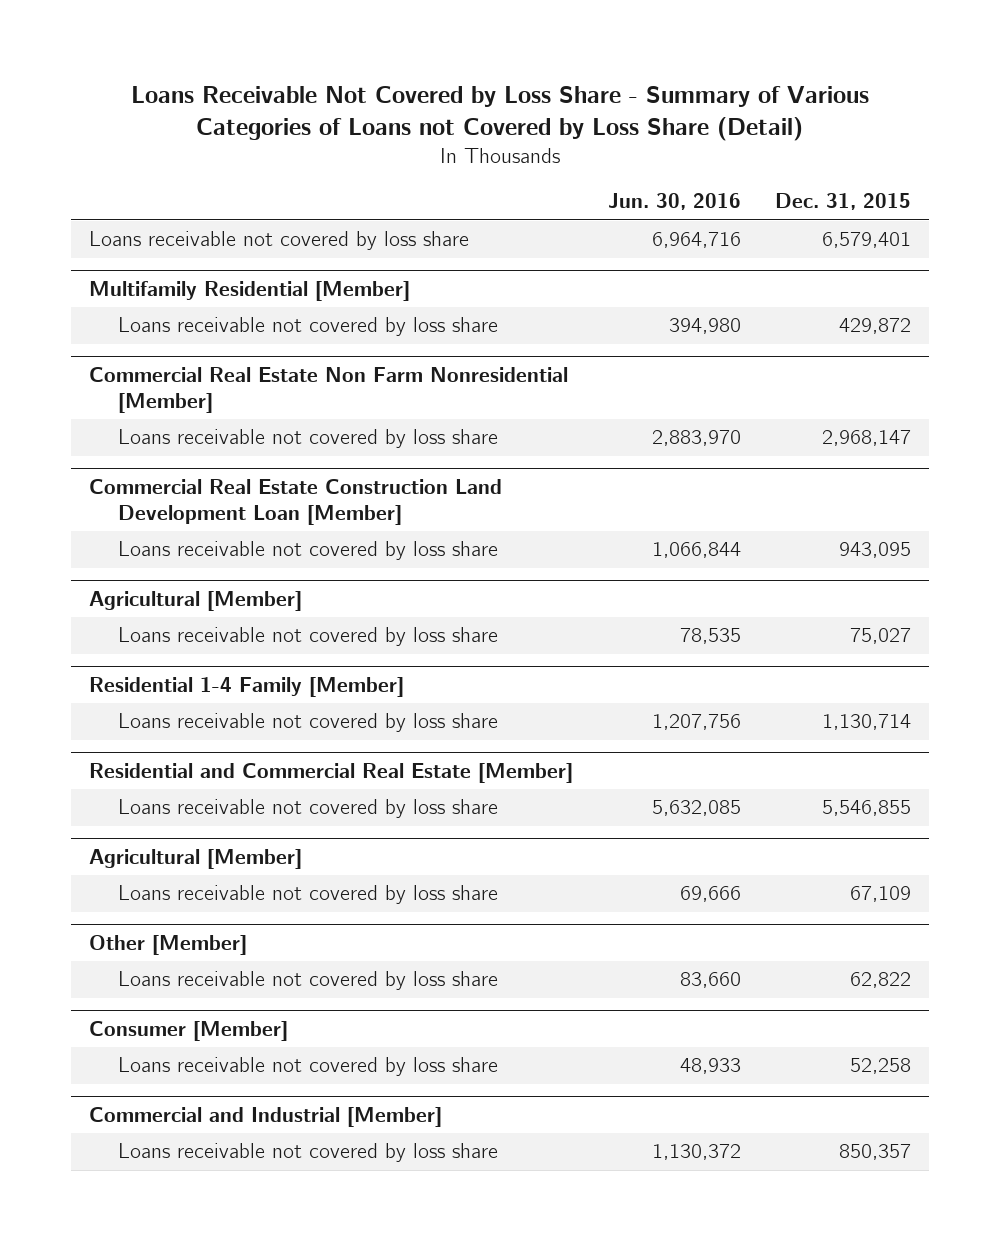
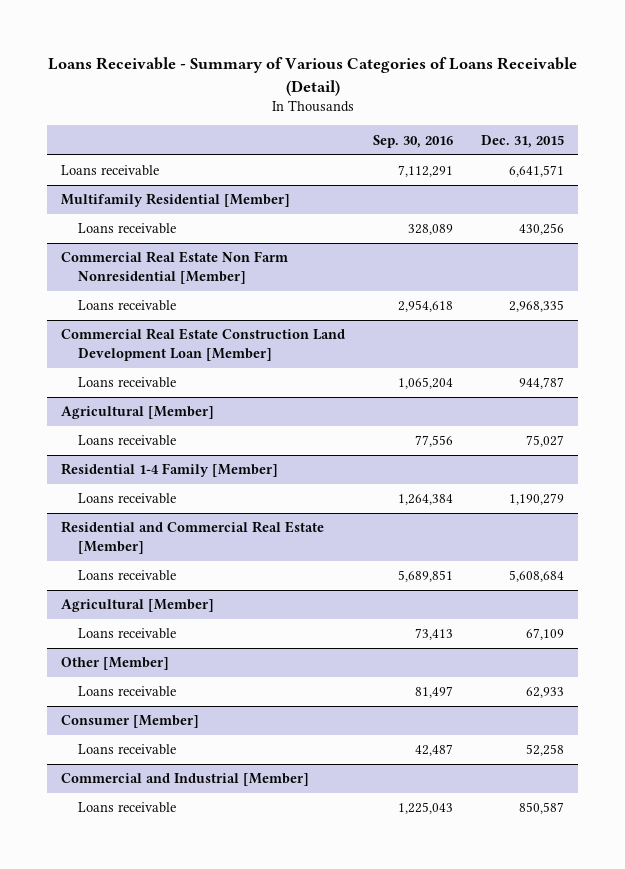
- Loans Receivable Not Covered by Loss Share - Summary of Various Categories of Loans not Covered by Loss Share (Detail)
+ Loans Receivable - Summary of Various Categories of Loans Receivable (Detail)
- | Jun. 30, 2016 | Dec. 31, 2015
+ | Sep. 30, 2016 | Dec. 31, 2015
- Loans receivable not covered by loss share | 6,964,716 | 6,579,401
+ Loans receivable | 7,112,291 | 6,641,571
@ Multifamily Residential [Member]
- Loans receivable not covered by loss share | 394,980 | 429,872
+ Loans receivable | 328,089 | 430,256
@ Commercial Real Estate Non Farm Nonresidential [Member]
- Loans receivable not covered by loss share | 2,883,970 | 2,968,147
+ Loans receivable | 2,954,618 | 2,968,335
@ Commercial Real Estate Construction Land Development Loan [Member]
- Loans receivable not covered by loss share | 1,066,844 | 943,095
+ Loans receivable | 1,065,204 | 944,787
@ Agricultural [Member]
- Loans receivable not covered by loss share | 78,535 | 75,027
+ Loans receivable | 77,556 | 75,027
@ Residential 1-4 Family [Member]
- Loans receivable not covered by loss share | 1,207,756 | 1,130,714
+ Loans receivable | 1,264,384 | 1,190,279
@ Residential and Commercial Real Estate [Member]
- Loans receivable not covered by loss share | 5,632,085 | 5,546,855
+ Loans receivable | 5,689,851 | 5,608,684
@ Agricultural [Member]
- Loans receivable not covered by loss share | 69,666 | 67,109
+ Loans receivable | 73,413 | 67,109
@ Other [Member]
- Loans receivable not covered by loss share | 83,660 | 62,822
+ Loans receivable | 81,497 | 62,933
@ Consumer [Member]
- Loans receivable not covered by loss share | 48,933 | 52,258
+ Loans receivable | 42,487 | 52,258
@ Commercial and Industrial [Member]
- Loans receivable not covered by loss share | 1,130,372 | 850,357
+ Loans receivable | 1,225,043 | 850,587

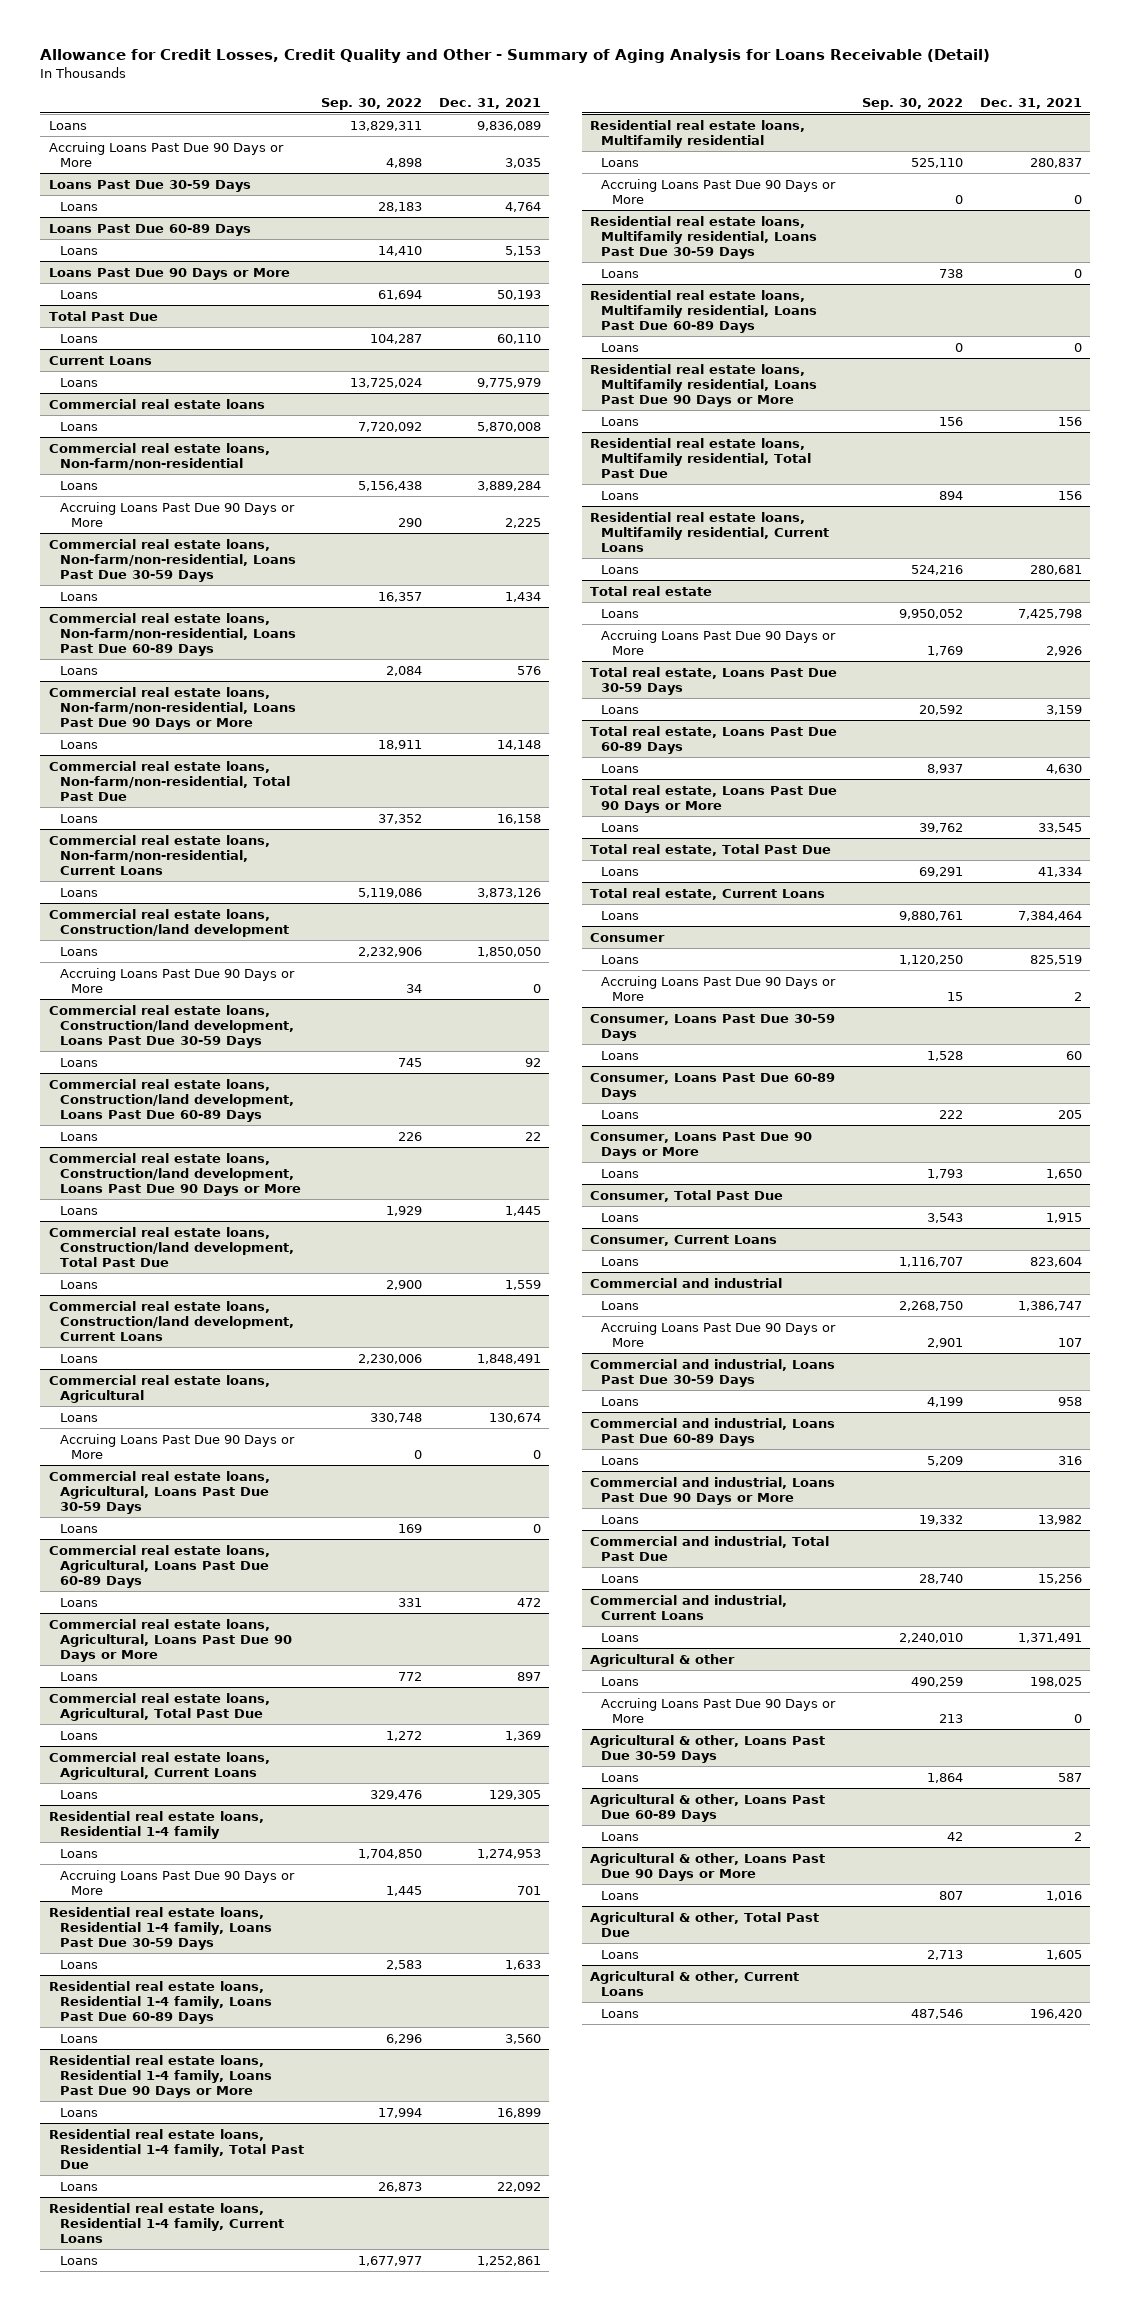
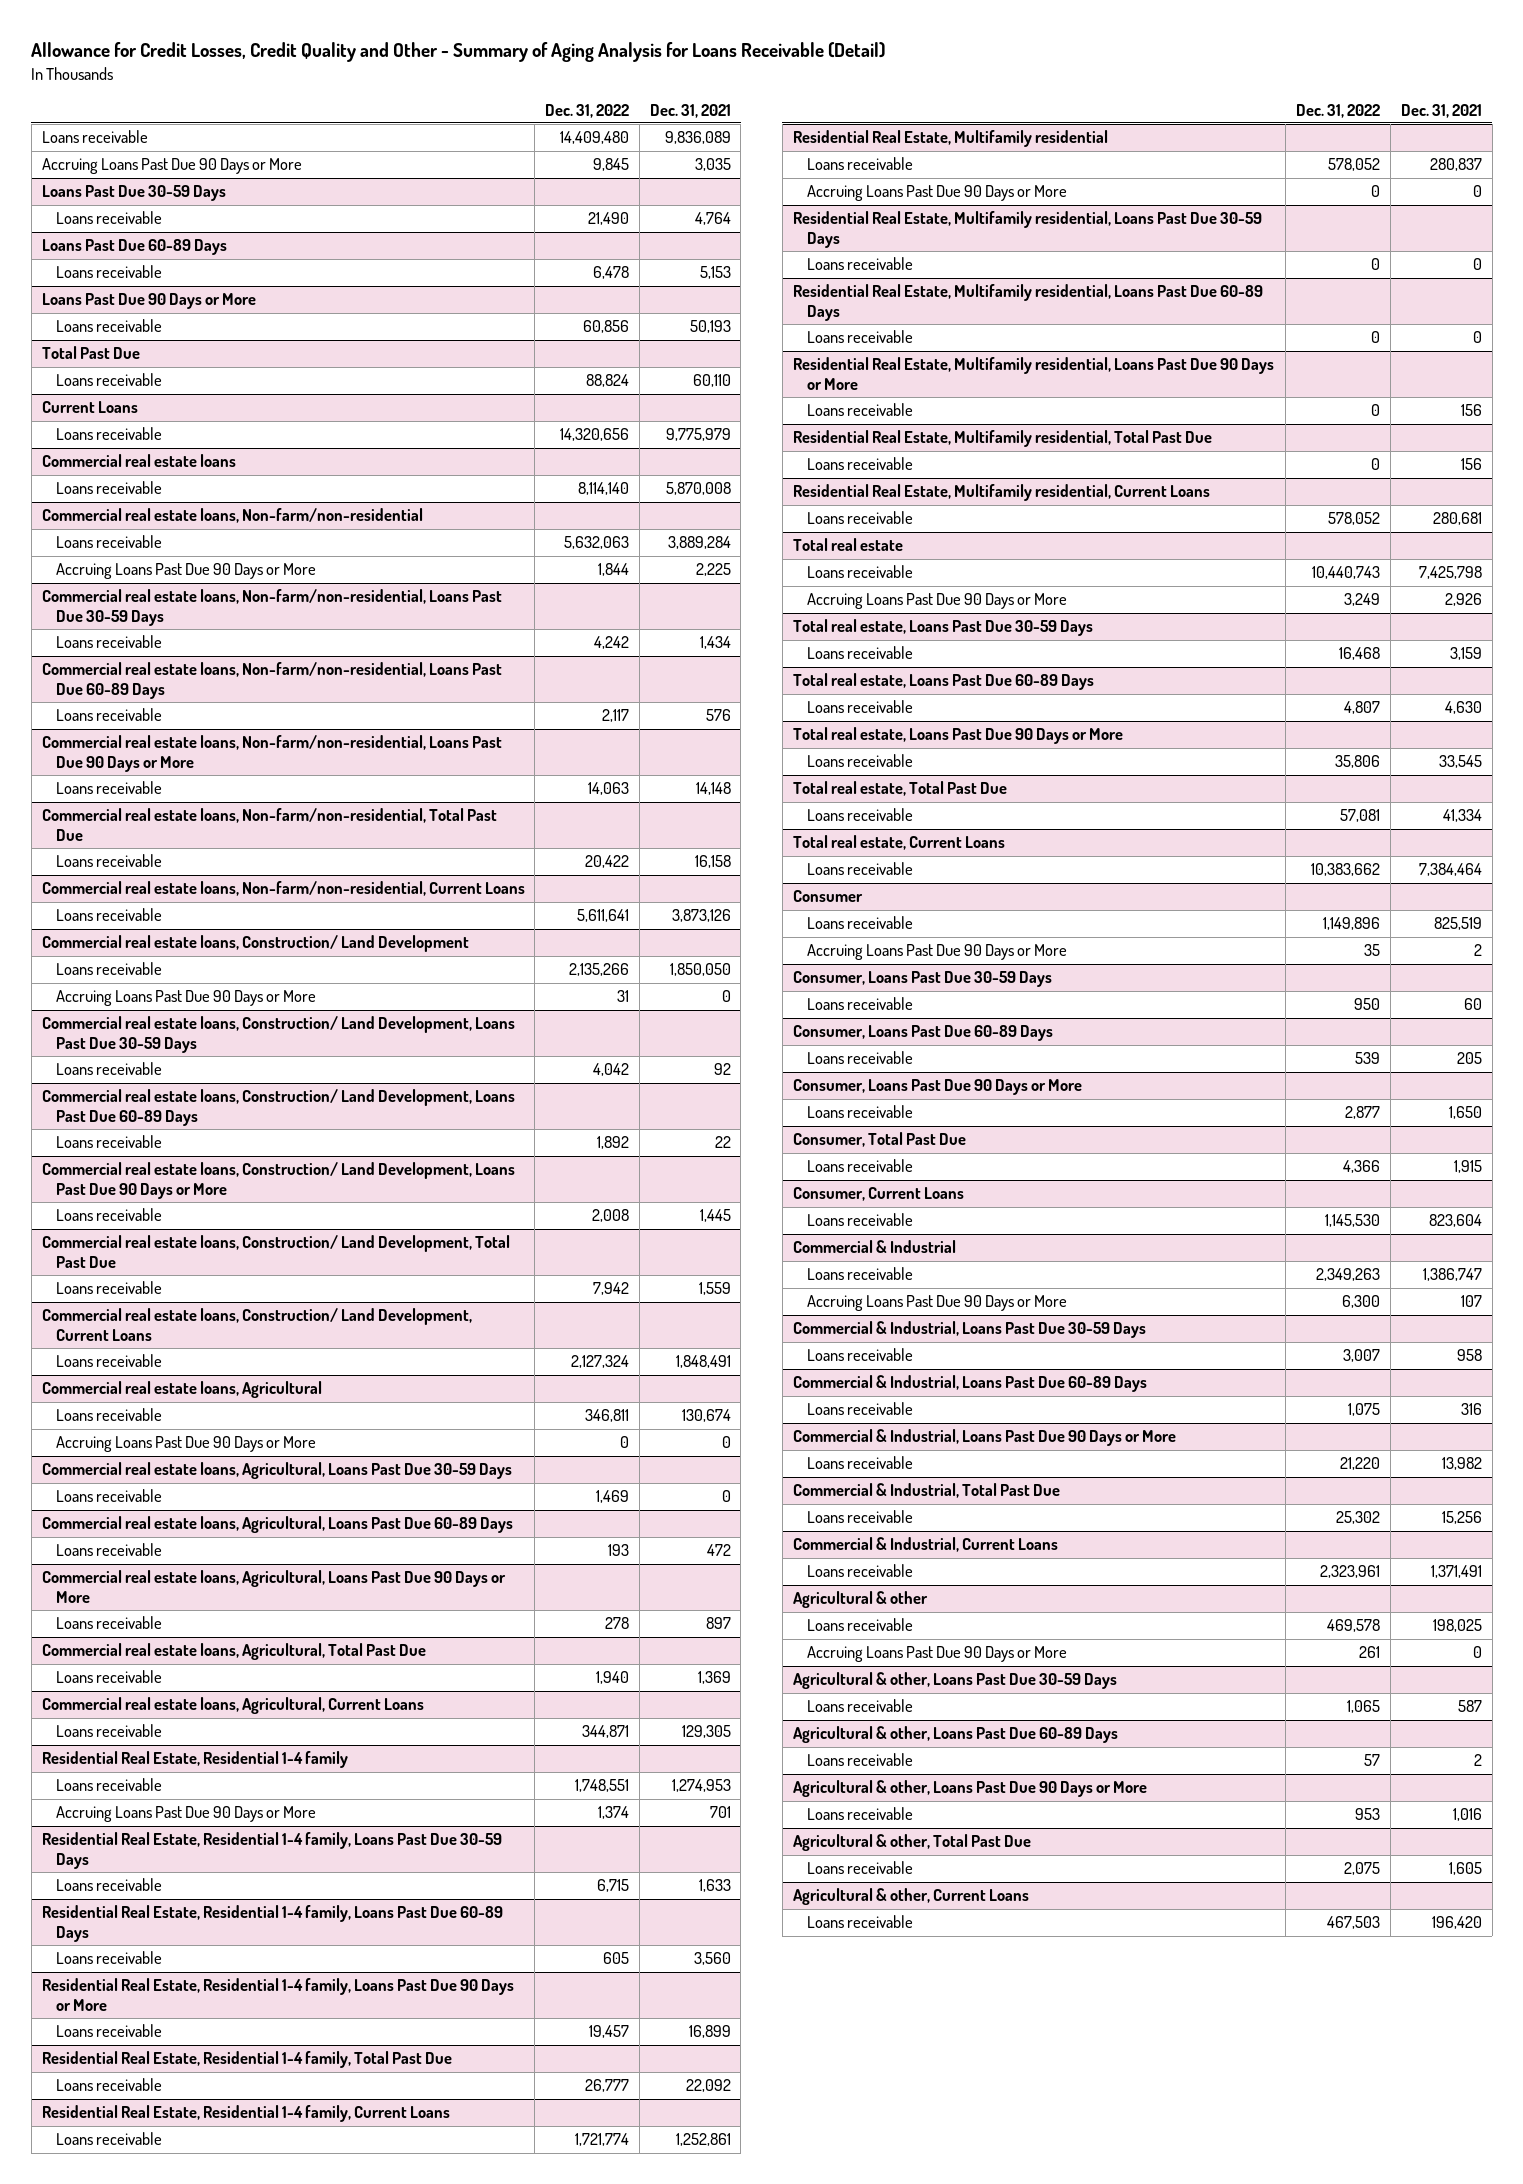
- | Sep. 30, 2022 | Dec. 31, 2021
+ | Dec. 31, 2022 | Dec. 31, 2021
- Loans | 13,829,311 | 9,836,089
+ Loans receivable | 14,409,480 | 9,836,089
@ Loans Past Due 30-59 Days
- Loans | 28,183 | 4,764
+ Loans receivable | 21,490 | 4,764
@ Loans Past Due 60-89 Days
- Loans | 14,410 | 5,153
+ Loans receivable | 6,478 | 5,153
@ Loans Past Due 90 Days or More
- Loans | 61,694 | 50,193
+ Loans receivable | 60,856 | 50,193
@ Total Past Due
- Loans | 104,287 | 60,110
+ Loans receivable | 88,824 | 60,110
@ Current Loans
- Loans | 13,725,024 | 9,775,979
+ Loans receivable | 14,320,656 | 9,775,979
@ Commercial real estate loans
- Loans | 7,720,092 | 5,870,008
+ Loans receivable | 8,114,140 | 5,870,008
@ Commercial real estate loans, Non-farm/non-residential
- Loans | 5,156,438 | 3,889,284
+ Loans receivable | 5,632,063 | 3,889,284
@ Commercial real estate loans, Non-farm/non-residential, Loans Past Due 30-59 Days
- Loans | 16,357 | 1,434
+ Loans receivable | 4,242 | 1,434
@ Commercial real estate loans, Non-farm/non-residential, Loans Past Due 60-89 Days
- Loans | 2,084 | 576
+ Loans receivable | 2,117 | 576
@ Commercial real estate loans, Non-farm/non-residential, Loans Past Due 90 Days or More
- Loans | 18,911 | 14,148
+ Loans receivable | 14,063 | 14,148
@ Commercial real estate loans, Non-farm/non-residential, Total Past Due
- Loans | 37,352 | 16,158
+ Loans receivable | 20,422 | 16,158
@ Commercial real estate loans, Non-farm/non-residential, Current Loans
- Loans | 5,119,086 | 3,873,126
- Commercial real estate loans, Construction/land development
- Loans | 2,232,906 | 1,850,050
@ Commercial real estate loans, Non-farm/non-residential, Current Loans
+ Loans receivable | 5,611,641 | 3,873,126
+ Commercial real estate loans, Construction/ Land Development
+ Loans receivable | 2,135,266 | 1,850,050
- Commercial real estate loans, Construction/land development, Loans Past Due 30-59 Days
- Loans | 745 | 92
- Commercial real estate loans, Construction/land development, Loans Past Due 60-89 Days
- Loans | 226 | 22
- Commercial real estate loans, Construction/land development, Loans Past Due 90 Days or More
- Loans | 1,929 | 1,445
- Commercial real estate loans, Construction/land development, Total Past Due
- Loans | 2,900 | 1,559
- Commercial real estate loans, Construction/land development, Current Loans
- Loans | 2,230,006 | 1,848,491
+ Commercial real estate loans, Construction/ Land Development, Loans Past Due 30-59 Days
+ Loans receivable | 4,042 | 92
+ Commercial real estate loans, Construction/ Land Development, Loans Past Due 60-89 Days
+ Loans receivable | 1,892 | 22
+ Commercial real estate loans, Construction/ Land Development, Loans Past Due 90 Days or More
+ Loans receivable | 2,008 | 1,445
+ Commercial real estate loans, Construction/ Land Development, Total Past Due
+ Loans receivable | 7,942 | 1,559
+ Commercial real estate loans, Construction/ Land Development, Current Loans
+ Loans receivable | 2,127,324 | 1,848,491
@ Commercial real estate loans, Agricultural
- Loans | 330,748 | 130,674
+ Loans receivable | 346,811 | 130,674
@ Commercial real estate loans, Agricultural, Loans Past Due 30-59 Days
- Loans | 169 | 0
+ Loans receivable | 1,469 | 0
@ Commercial real estate loans, Agricultural, Loans Past Due 60-89 Days
- Loans | 331 | 472
+ Loans receivable | 193 | 472
@ Commercial real estate loans, Agricultural, Loans Past Due 90 Days or More
- Loans | 772 | 897
+ Loans receivable | 278 | 897
@ Commercial real estate loans, Agricultural, Total Past Due
- Loans | 1,272 | 1,369
+ Loans receivable | 1,940 | 1,369
@ Commercial real estate loans, Agricultural, Current Loans
- Loans | 329,476 | 129,305
- Residential real estate loans, Residential 1-4 family
- Loans | 1,704,850 | 1,274,953
@ Commercial real estate loans, Agricultural, Current Loans
+ Loans receivable | 344,871 | 129,305
+ Residential Real Estate, Residential 1-4 family
+ Loans receivable | 1,748,551 | 1,274,953
- Residential real estate loans, Residential 1-4 family, Loans Past Due 30-59 Days
- Loans | 2,583 | 1,633
- Residential real estate loans, Residential 1-4 family, Loans Past Due 60-89 Days
- Loans | 6,296 | 3,560
- Residential real estate loans, Residential 1-4 family, Loans Past Due 90 Days or More
- Loans | 17,994 | 16,899
- Residential real estate loans, Residential 1-4 family, Total Past Due
- Loans | 26,873 | 22,092
- Residential real estate loans, Residential 1-4 family, Current Loans
- Loans | 1,677,977 | 1,252,861
- Residential real estate loans, Multifamily residential
- Loans | 525,110 | 280,837
+ Residential Real Estate, Residential 1-4 family, Loans Past Due 30-59 Days
+ Loans receivable | 6,715 | 1,633
+ Residential Real Estate, Residential 1-4 family, Loans Past Due 60-89 Days
+ Loans receivable | 605 | 3,560
+ Residential Real Estate, Residential 1-4 family, Loans Past Due 90 Days or More
+ Loans receivable | 19,457 | 16,899
+ Residential Real Estate, Residential 1-4 family, Total Past Due
+ Loans receivable | 26,777 | 22,092
+ Residential Real Estate, Residential 1-4 family, Current Loans
+ Loans receivable | 1,721,774 | 1,252,861
+ Residential Real Estate, Multifamily residential
+ Loans receivable | 578,052 | 280,837
- Residential real estate loans, Multifamily residential, Loans Past Due 30-59 Days
- Loans | 738 | 0
- Residential real estate loans, Multifamily residential, Loans Past Due 60-89 Days
- Loans | 0 | 0
- Residential real estate loans, Multifamily residential, Loans Past Due 90 Days or More
- Loans | 156 | 156
- Residential real estate loans, Multifamily residential, Total Past Due
- Loans | 894 | 156
- Residential real estate loans, Multifamily residential, Current Loans
- Loans | 524,216 | 280,681
+ Residential Real Estate, Multifamily residential, Loans Past Due 30-59 Days
+ Loans receivable | 0 | 0
+ Residential Real Estate, Multifamily residential, Loans Past Due 60-89 Days
+ Loans receivable | 0 | 0
+ Residential Real Estate, Multifamily residential, Loans Past Due 90 Days or More
+ Loans receivable | 0 | 156
+ Residential Real Estate, Multifamily residential, Total Past Due
+ Loans receivable | 0 | 156
+ Residential Real Estate, Multifamily residential, Current Loans
+ Loans receivable | 578,052 | 280,681
@ Total real estate
- Loans | 9,950,052 | 7,425,798
+ Loans receivable | 10,440,743 | 7,425,798
@ Total real estate, Loans Past Due 30-59 Days
- Loans | 20,592 | 3,159
+ Loans receivable | 16,468 | 3,159
@ Total real estate, Loans Past Due 60-89 Days
- Loans | 8,937 | 4,630
+ Loans receivable | 4,807 | 4,630
@ Total real estate, Loans Past Due 90 Days or More
- Loans | 39,762 | 33,545
+ Loans receivable | 35,806 | 33,545
@ Total real estate, Total Past Due
- Loans | 69,291 | 41,334
+ Loans receivable | 57,081 | 41,334
@ Total real estate, Current Loans
- Loans | 9,880,761 | 7,384,464
+ Loans receivable | 10,383,662 | 7,384,464
@ Consumer
- Loans | 1,120,250 | 825,519
+ Loans receivable | 1,149,896 | 825,519
@ Consumer, Loans Past Due 30-59 Days
- Loans | 1,528 | 60
+ Loans receivable | 950 | 60
@ Consumer, Loans Past Due 60-89 Days
- Loans | 222 | 205
+ Loans receivable | 539 | 205
@ Consumer, Loans Past Due 90 Days or More
- Loans | 1,793 | 1,650
+ Loans receivable | 2,877 | 1,650
@ Consumer, Total Past Due
- Loans | 3,543 | 1,915
+ Loans receivable | 4,366 | 1,915
@ Consumer, Current Loans
- Loans | 1,116,707 | 823,604
- Commercial and industrial
- Loans | 2,268,750 | 1,386,747
@ Consumer, Current Loans
+ Loans receivable | 1,145,530 | 823,604
+ Commercial & Industrial
+ Loans receivable | 2,349,263 | 1,386,747
- Commercial and industrial, Loans Past Due 30-59 Days
- Loans | 4,199 | 958
- Commercial and industrial, Loans Past Due 60-89 Days
- Loans | 5,209 | 316
- Commercial and industrial, Loans Past Due 90 Days or More
- Loans | 19,332 | 13,982
- Commercial and industrial, Total Past Due
- Loans | 28,740 | 15,256
- Commercial and industrial, Current Loans
- Loans | 2,240,010 | 1,371,491
+ Commercial & Industrial, Loans Past Due 30-59 Days
+ Loans receivable | 3,007 | 958
+ Commercial & Industrial, Loans Past Due 60-89 Days
+ Loans receivable | 1,075 | 316
+ Commercial & Industrial, Loans Past Due 90 Days or More
+ Loans receivable | 21,220 | 13,982
+ Commercial & Industrial, Total Past Due
+ Loans receivable | 25,302 | 15,256
+ Commercial & Industrial, Current Loans
+ Loans receivable | 2,323,961 | 1,371,491
@ Agricultural & other
- Loans | 490,259 | 198,025
+ Loans receivable | 469,578 | 198,025
@ Agricultural & other, Loans Past Due 30-59 Days
- Loans | 1,864 | 587
+ Loans receivable | 1,065 | 587
@ Agricultural & other, Loans Past Due 60-89 Days
- Loans | 42 | 2
+ Loans receivable | 57 | 2
@ Agricultural & other, Loans Past Due 90 Days or More
- Loans | 807 | 1,016
+ Loans receivable | 953 | 1,016
@ Agricultural & other, Total Past Due
- Loans | 2,713 | 1,605
+ Loans receivable | 2,075 | 1,605
@ Agricultural & other, Current Loans
- Loans | 487,546 | 196,420
+ Loans receivable | 467,503 | 196,420

